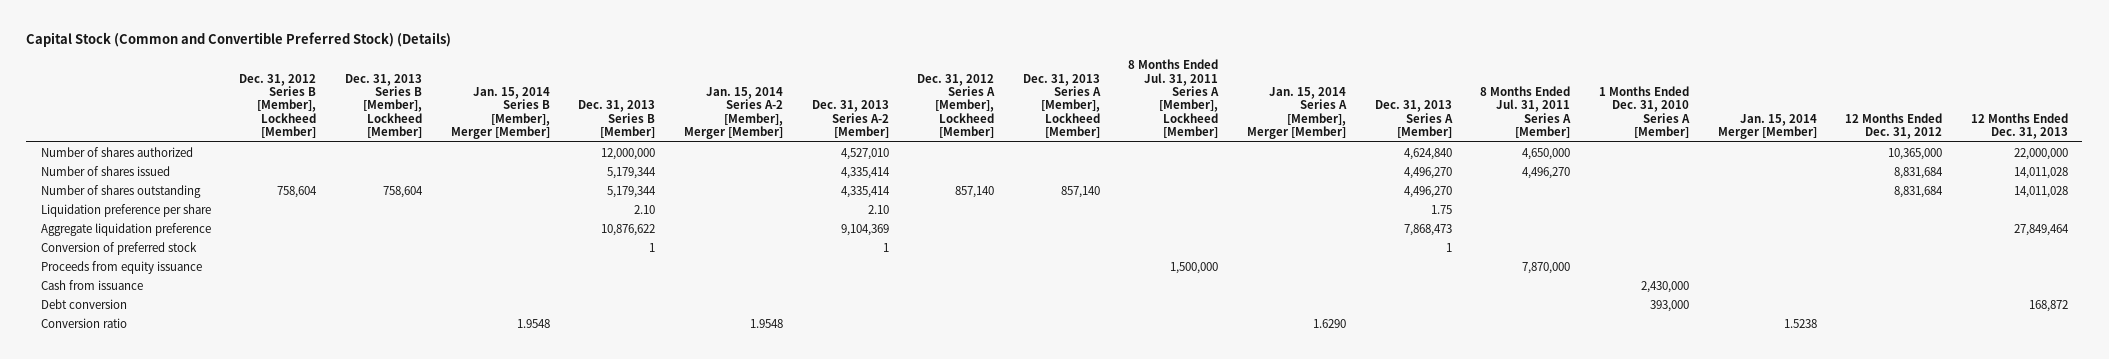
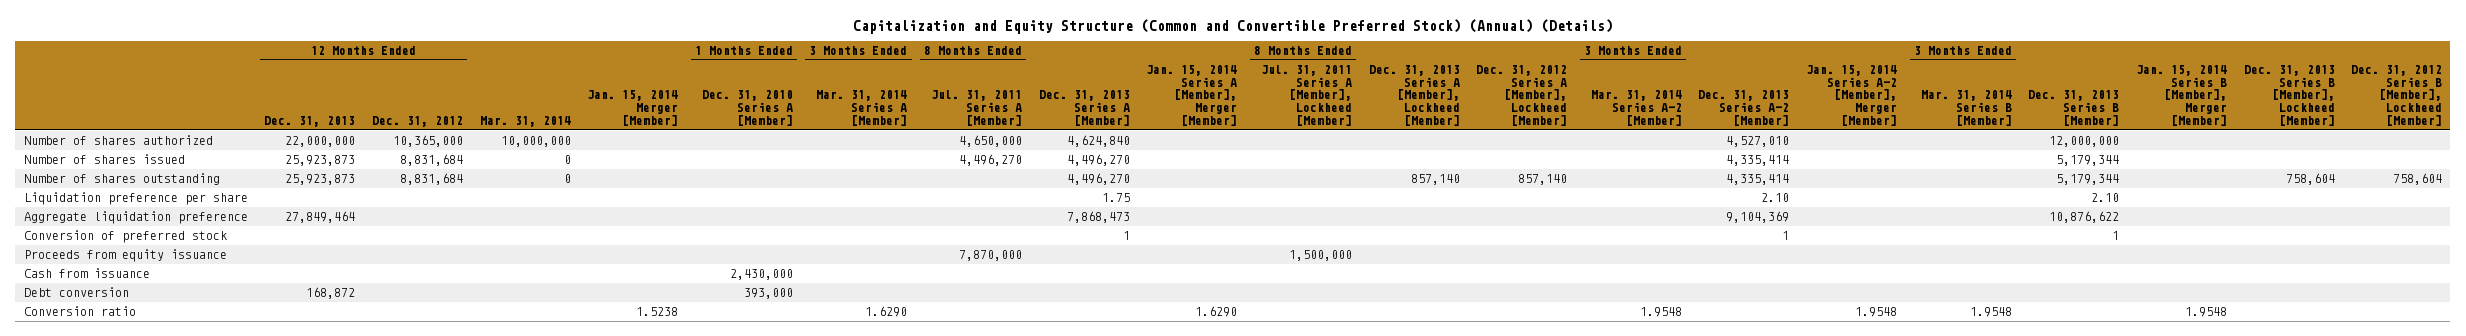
- Capital Stock (Common and Convertible Preferred Stock) (Details)
+ Capitalization and Equity Structure (Common and Convertible Preferred Stock) (Annual) (Details)
- | Dec. 31, 2012 Series B [Member], Lockheed [Member] | Dec. 31, 2013 Series B [Member], Lockheed [Member] | Jan. 15, 2014 Series B [Member], Merger [Member] | Dec. 31, 2013 Series B [Member] | Jan. 15, 2014 Series A-2 [Member], Merger [Member] | Dec. 31, 2013 Series A-2 [Member] | Dec. 31, 2012 Series A [Member], Lockheed [Member] | Dec. 31, 2013 Series A [Member], Lockheed [Member] | 8 Months Ended Jul. 31, 2011 Series A [Member], Lockheed [Member] | Jan. 15, 2014 Series A [Member], Merger [Member] | Dec. 31, 2013 Series A [Member] | 8 Months Ended Jul. 31, 2011 Series A [Member] | 1 Months Ended Dec. 31, 2010 Series A [Member] | Jan. 15, 2014 Merger [Member] | 12 Months Ended Dec. 31, 2012 | 12 Months Ended Dec. 31, 2013
+ | 12 Months Ended Dec. 31, 2013 | 12 Months Ended Dec. 31, 2012 | Mar. 31, 2014 | Jan. 15, 2014 Merger [Member] | 1 Months Ended Dec. 31, 2010 Series A [Member] | 3 Months Ended Mar. 31, 2014 Series A [Member] | 8 Months Ended Jul. 31, 2011 Series A [Member] | Dec. 31, 2013 Series A [Member] | Jan. 15, 2014 Series A [Member], Merger [Member] | 8 Months Ended Jul. 31, 2011 Series A [Member], Lockheed [Member] | Dec. 31, 2013 Series A [Member], Lockheed [Member] | Dec. 31, 2012 Series A [Member], Lockheed [Member] | 3 Months Ended Mar. 31, 2014 Series A-2 [Member] | Dec. 31, 2013 Series A-2 [Member] | Jan. 15, 2014 Series A-2 [Member], Merger [Member] | 3 Months Ended Mar. 31, 2014 Series B [Member] | Dec. 31, 2013 Series B [Member] | Jan. 15, 2014 Series B [Member], Merger [Member] | Dec. 31, 2013 Series B [Member], Lockheed [Member] | Dec. 31, 2012 Series B [Member], Lockheed [Member]
- Number of shares issued | | | | 5,179,344 | | 4,335,414 | | | | | 4,496,270 | 4,496,270 | | | 8,831,684 | 14,011,028
- Number of shares outstanding | 758,604 | 758,604 | | 5,179,344 | | 4,335,414 | 857,140 | 857,140 | | | 4,496,270 | | | | 8,831,684 | 14,011,028
+ Number of shares issued | 25,923,873 | 8,831,684 | 0 | | | | 4,496,270 | 4,496,270 | | | | | | 4,335,414 | | | 5,179,344 | | |
+ Number of shares outstanding | 25,923,873 | 8,831,684 | 0 | | | | | 4,496,270 | | | 857,140 | 857,140 | | 4,335,414 | | | 5,179,344 | | 758,604 | 758,604

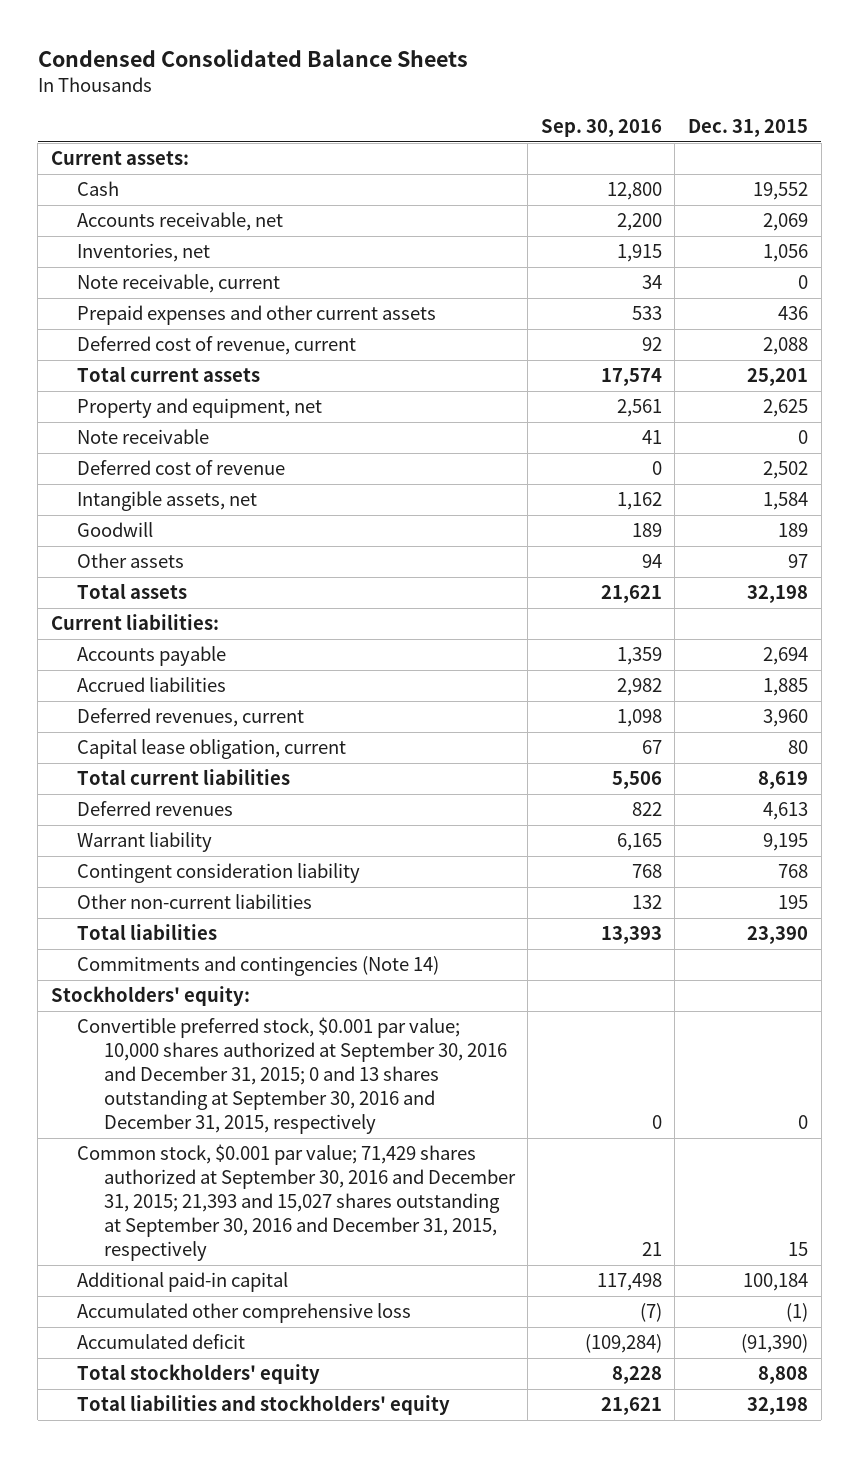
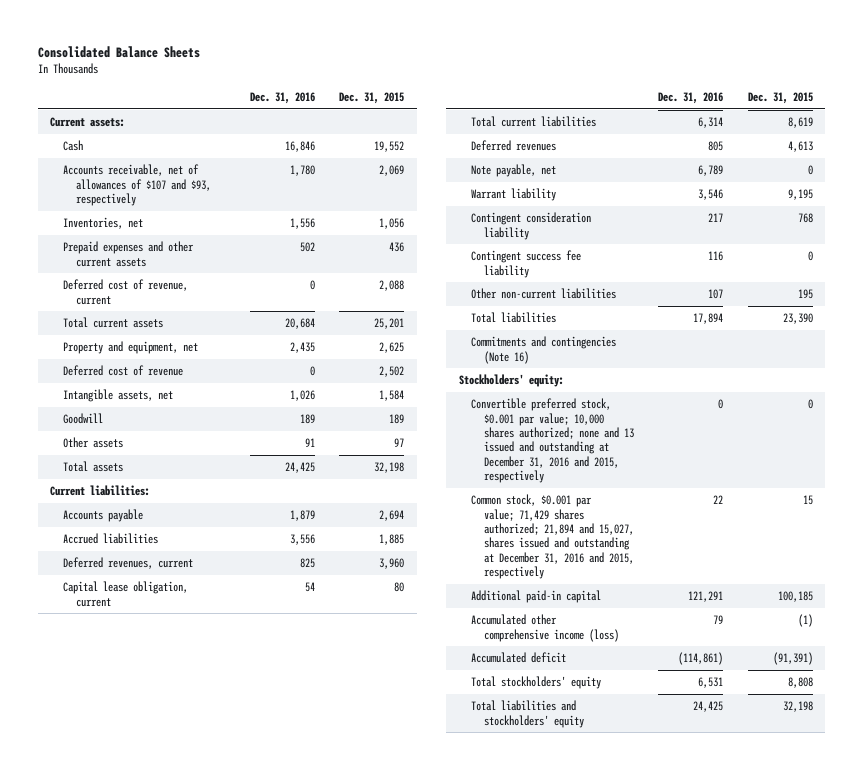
- Condensed Consolidated Balance Sheets
+ Consolidated Balance Sheets
- | Sep. 30, 2016 | Dec. 31, 2015
+ | Dec. 31, 2016 | Dec. 31, 2015
- Accounts receivable, net | 2,200 | 2,069
+ Accounts receivable, net of allowances of $107 and $93, respectively | 1,780 | 2,069
- Note receivable, current | 34 | 0
- Note receivable | 41 | 0
+ Note payable, net | 6,789 | 0
+ Contingent success fee liability | 116 | 0
- Commitments and contingencies (Note 14)
+ Commitments and contingencies (Note 16)
- Convertible preferred stock, $0.001 par value; 10,000 shares authorized at September 30, 2016 and December 31, 2015; 0 and 13 shares outstanding at September 30, 2016 and December 31, 2015, respectively | 0 | 0
- Common stock, $0.001 par value; 71,429 shares authorized at September 30, 2016 and December 31, 2015; 21,393 and 15,027 shares outstanding at September 30, 2016 and December 31, 2015, respectively | 21 | 15
- Additional paid-in capital | 117,498 | 100,184
- Accumulated other comprehensive loss | (7) | (1)
- Accumulated deficit | (109,284) | (91,390)
+ Convertible preferred stock, $0.001 par value; 10,000 shares authorized; none and 13 issued and outstanding at December 31, 2016 and 2015, respectively | 0 | 0
+ Common stock, $0.001 par value; 71,429 shares authorized; 21,894 and 15,027, shares issued and outstanding at December 31, 2016 and 2015, respectively | 22 | 15
+ Additional paid-in capital | 121,291 | 100,185
+ Accumulated other comprehensive income (loss) | 79 | (1)
+ Accumulated deficit | (114,861) | (91,391)

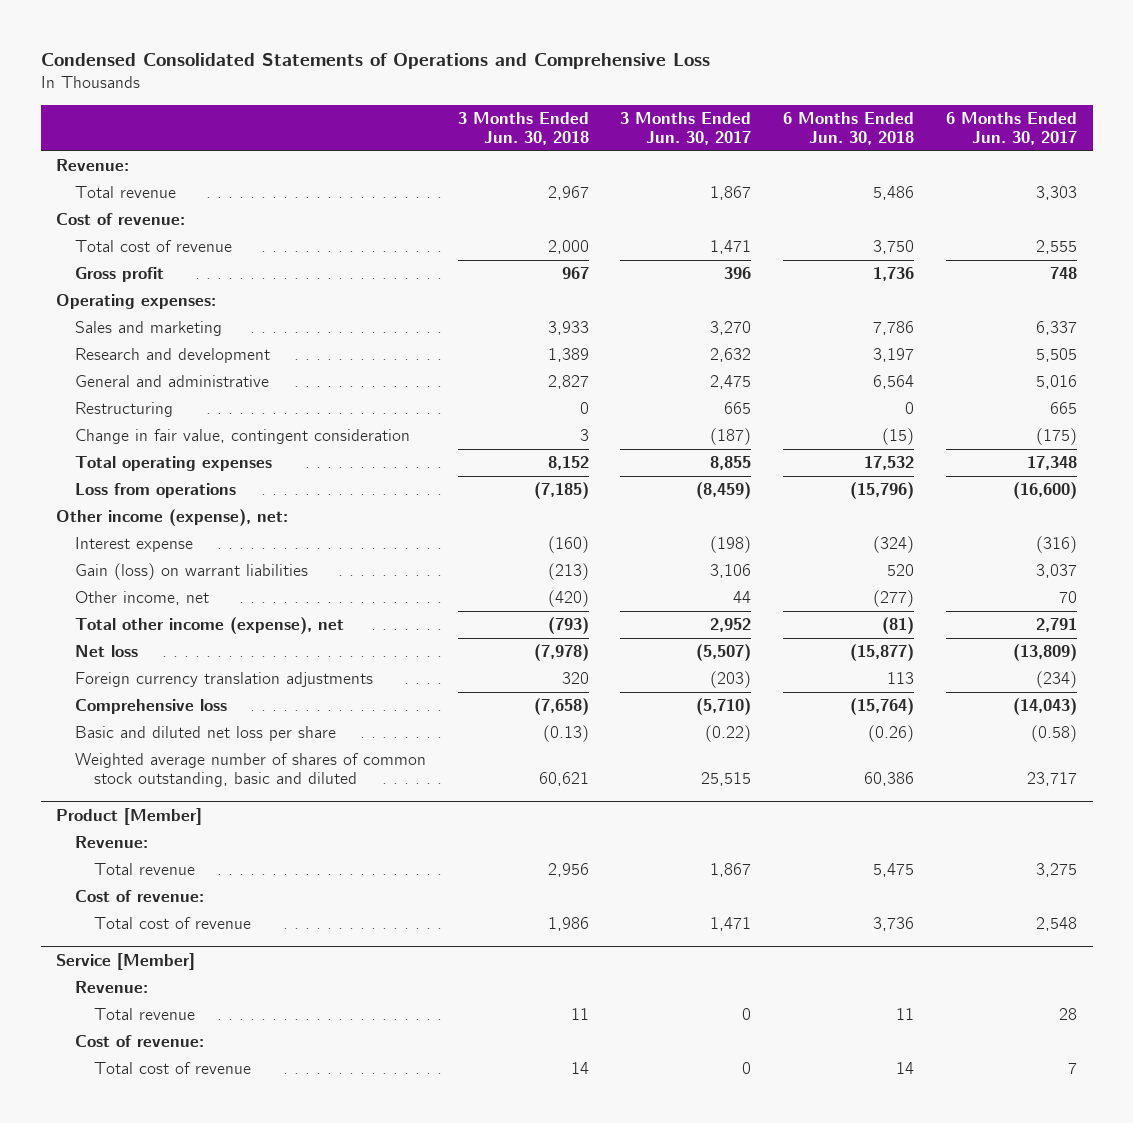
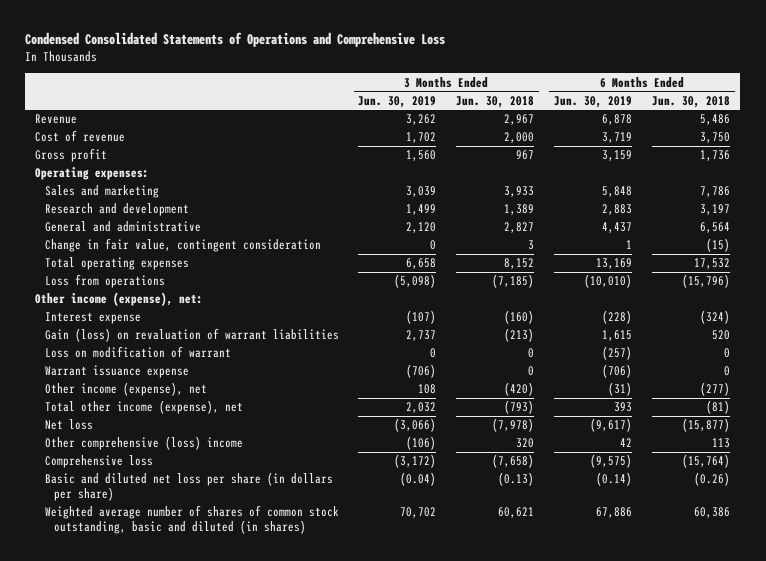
- | 3 Months Ended Jun. 30, 2018 | 3 Months Ended Jun. 30, 2017 | 6 Months Ended Jun. 30, 2018 | 6 Months Ended Jun. 30, 2017
+ | 3 Months Ended Jun. 30, 2019 | 3 Months Ended Jun. 30, 2018 | 6 Months Ended Jun. 30, 2019 | 6 Months Ended Jun. 30, 2018
- Revenue:
- Total revenue | 2,967 | 1,867 | 5,486 | 3,303
- Cost of revenue:
- Total cost of revenue | 2,000 | 1,471 | 3,750 | 2,555
+ Revenue | 3,262 | 2,967 | 6,878 | 5,486
+ Cost of revenue | 1,702 | 2,000 | 3,719 | 3,750
- Restructuring | 0 | 665 | 0 | 665
- Gain (loss) on warrant liabilities | (213) | 3,106 | 520 | 3,037
- Other income, net | (420) | 44 | (277) | 70
+ Gain (loss) on revaluation of warrant liabilities | 2,737 | (213) | 1,615 | 520
+ Loss on modification of warrant | 0 | 0 | (257) | 0
+ Warrant issuance expense | (706) | 0 | (706) | 0
+ Other income (expense), net | 108 | (420) | (31) | (277)
- Foreign currency translation adjustments | 320 | (203) | 113 | (234)
+ Other comprehensive (loss) income | (106) | 320 | 42 | 113
- Basic and diluted net loss per share | (0.13) | (0.22) | (0.26) | (0.58)
- Weighted average number of shares of common stock outstanding, basic and diluted | 60,621 | 25,515 | 60,386 | 23,717
- Product [Member]
- Revenue:
- Total revenue | 2,956 | 1,867 | 5,475 | 3,275
- Cost of revenue:
- Total cost of revenue | 1,986 | 1,471 | 3,736 | 2,548
- Service [Member]
- Revenue:
- Total revenue | 11 | 0 | 11 | 28
- Cost of revenue:
- Total cost of revenue | 14 | 0 | 14 | 7
+ Basic and diluted net loss per share (in dollars per share) | (0.04) | (0.13) | (0.14) | (0.26)
+ Weighted average number of shares of common stock outstanding, basic and diluted (in shares) | 70,702 | 60,621 | 67,886 | 60,386

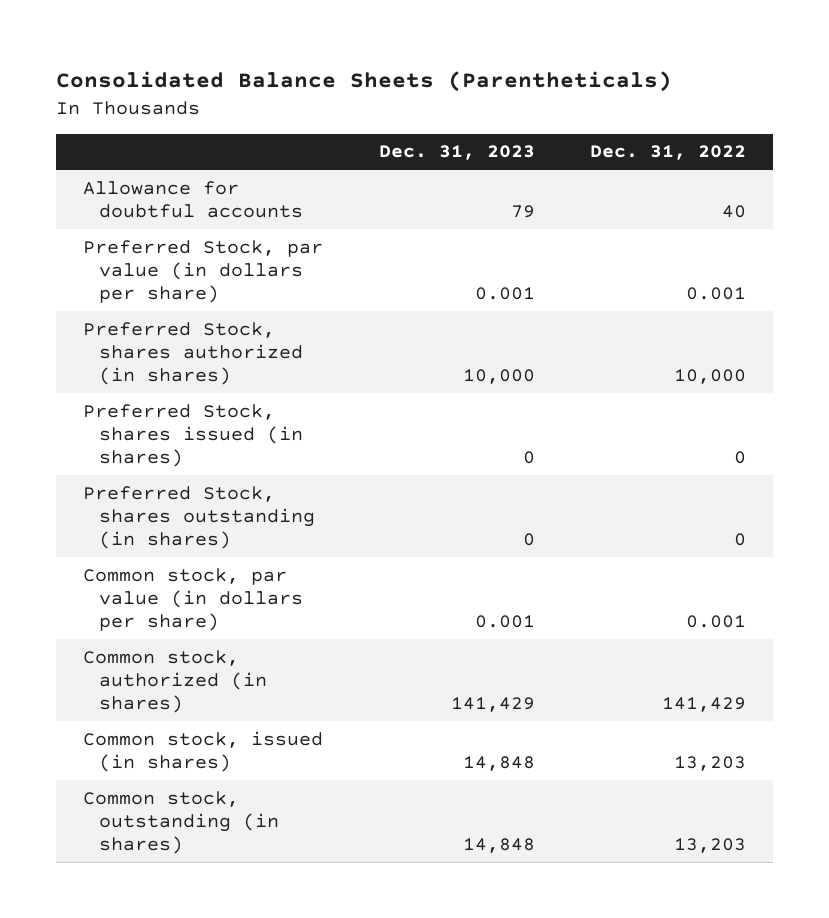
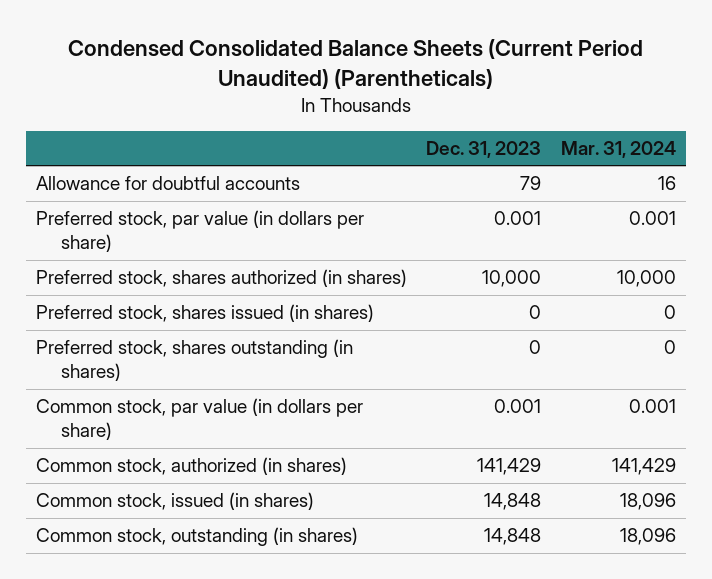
- Consolidated Balance Sheets (Parentheticals)
+ Condensed Consolidated Balance Sheets (Current Period Unaudited) (Parentheticals)
- | Dec. 31, 2023 | Dec. 31, 2022
+ | Dec. 31, 2023 | Mar. 31, 2024
- Preferred Stock, par value (in dollars per share) | 0.001 | 0.001
- Preferred Stock, shares authorized (in shares) | 10,000 | 10,000
- Preferred Stock, shares issued (in shares) | 0 | 0
- Preferred Stock, shares outstanding (in shares) | 0 | 0
+ Preferred stock, par value (in dollars per share) | 0.001 | 0.001
+ Preferred stock, shares authorized (in shares) | 10,000 | 10,000
+ Preferred stock, shares issued (in shares) | 0 | 0
+ Preferred stock, shares outstanding (in shares) | 0 | 0

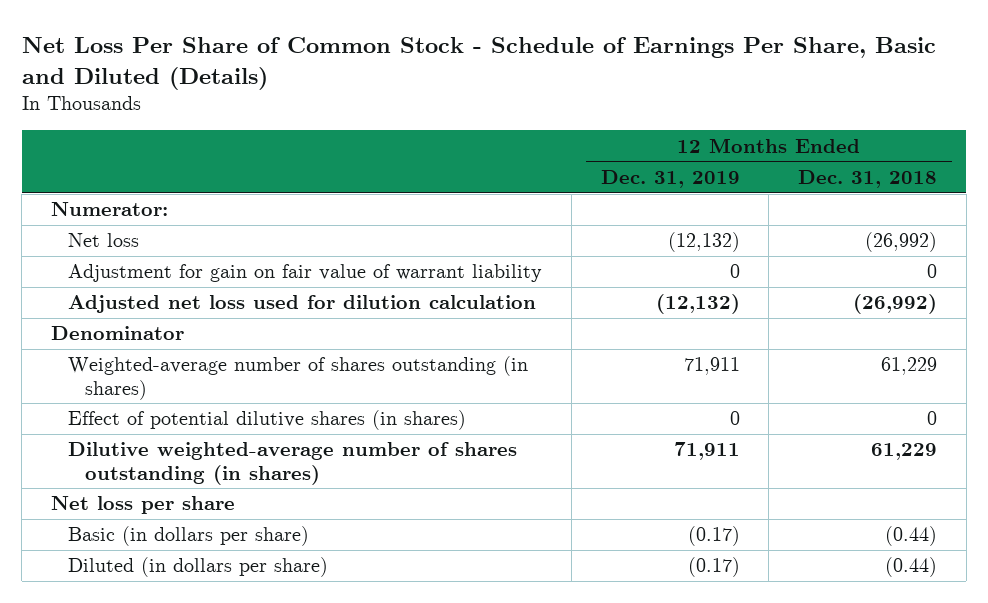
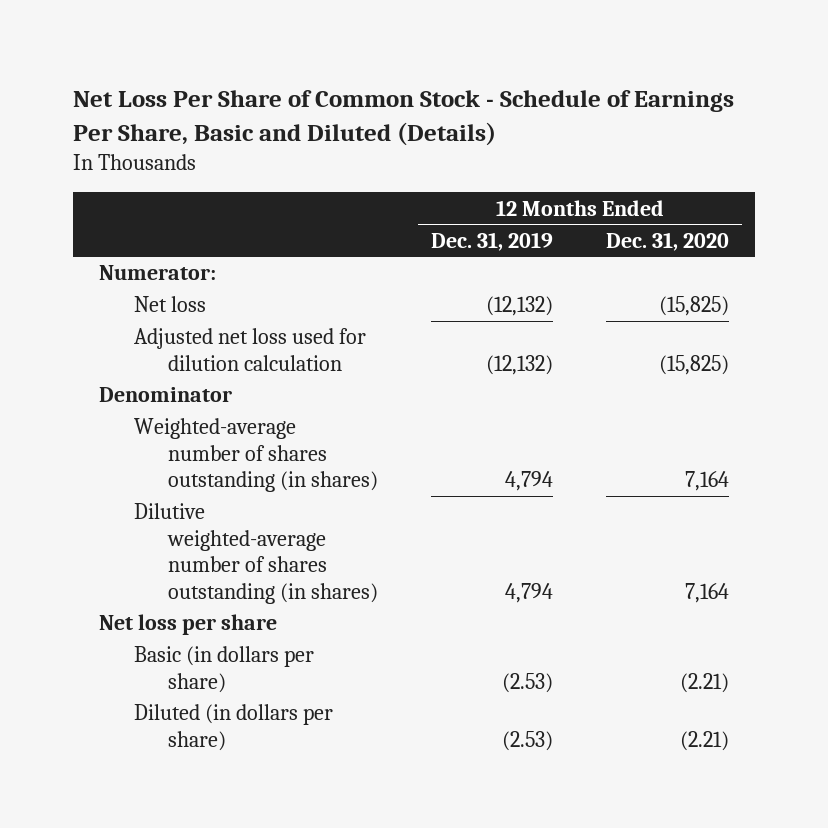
- | 12 Months Ended Dec. 31, 2019 | 12 Months Ended Dec. 31, 2018
+ | 12 Months Ended Dec. 31, 2019 | 12 Months Ended Dec. 31, 2020
- Adjustment for gain on fair value of warrant liability | 0 | 0
- Weighted-average number of shares outstanding (in shares) | 71,911 | 61,229
- Effect of potential dilutive shares (in shares) | 0 | 0
- Dilutive weighted-average number of shares outstanding (in shares) | 71,911 | 61,229
+ Weighted-average number of shares outstanding (in shares) | 4,794 | 7,164
+ Dilutive weighted-average number of shares outstanding (in shares) | 4,794 | 7,164
- Basic (in dollars per share) | (0.17) | (0.44)
- Diluted (in dollars per share) | (0.17) | (0.44)
+ Basic (in dollars per share) | (2.53) | (2.21)
+ Diluted (in dollars per share) | (2.53) | (2.21)

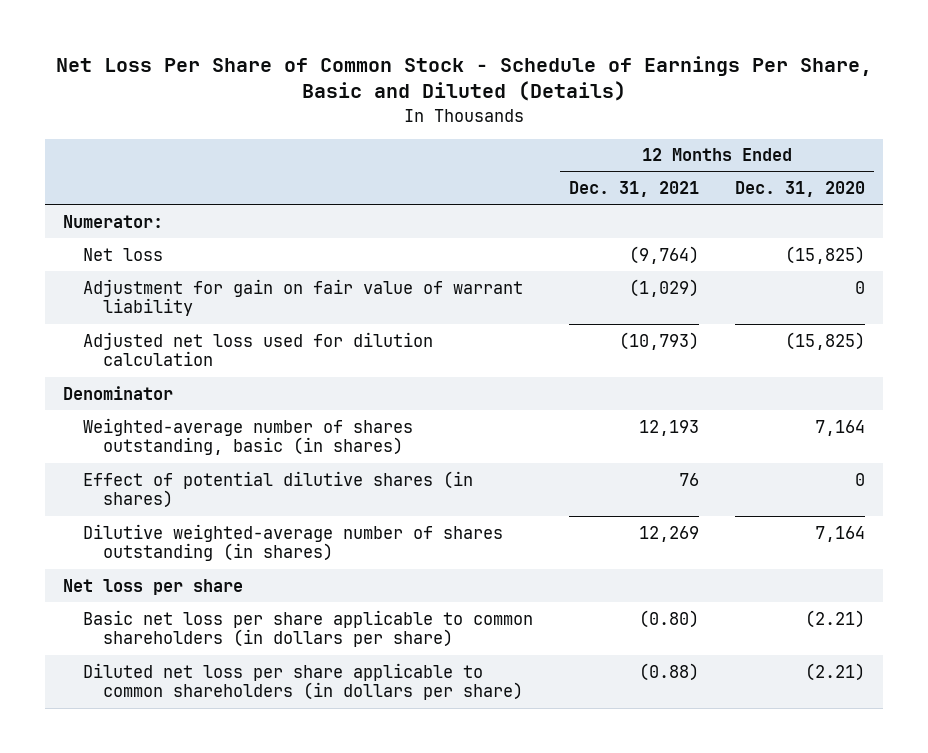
- | 12 Months Ended Dec. 31, 2019 | 12 Months Ended Dec. 31, 2020
+ | 12 Months Ended Dec. 31, 2021 | 12 Months Ended Dec. 31, 2020
+ Adjustment for gain on fair value of warrant liability | (1,029) | 0
- Weighted-average number of shares outstanding (in shares) | 4,794 | 7,164
+ Weighted-average number of shares outstanding, basic (in shares) | 12,193 | 7,164
+ Effect of potential dilutive shares (in shares) | 76 | 0
- Basic (in dollars per share) | (2.53) | (2.21)
- Diluted (in dollars per share) | (2.53) | (2.21)
+ Basic net loss per share applicable to common shareholders (in dollars per share) | (0.80) | (2.21)
+ Diluted net loss per share applicable to common shareholders (in dollars per share) | (0.88) | (2.21)

